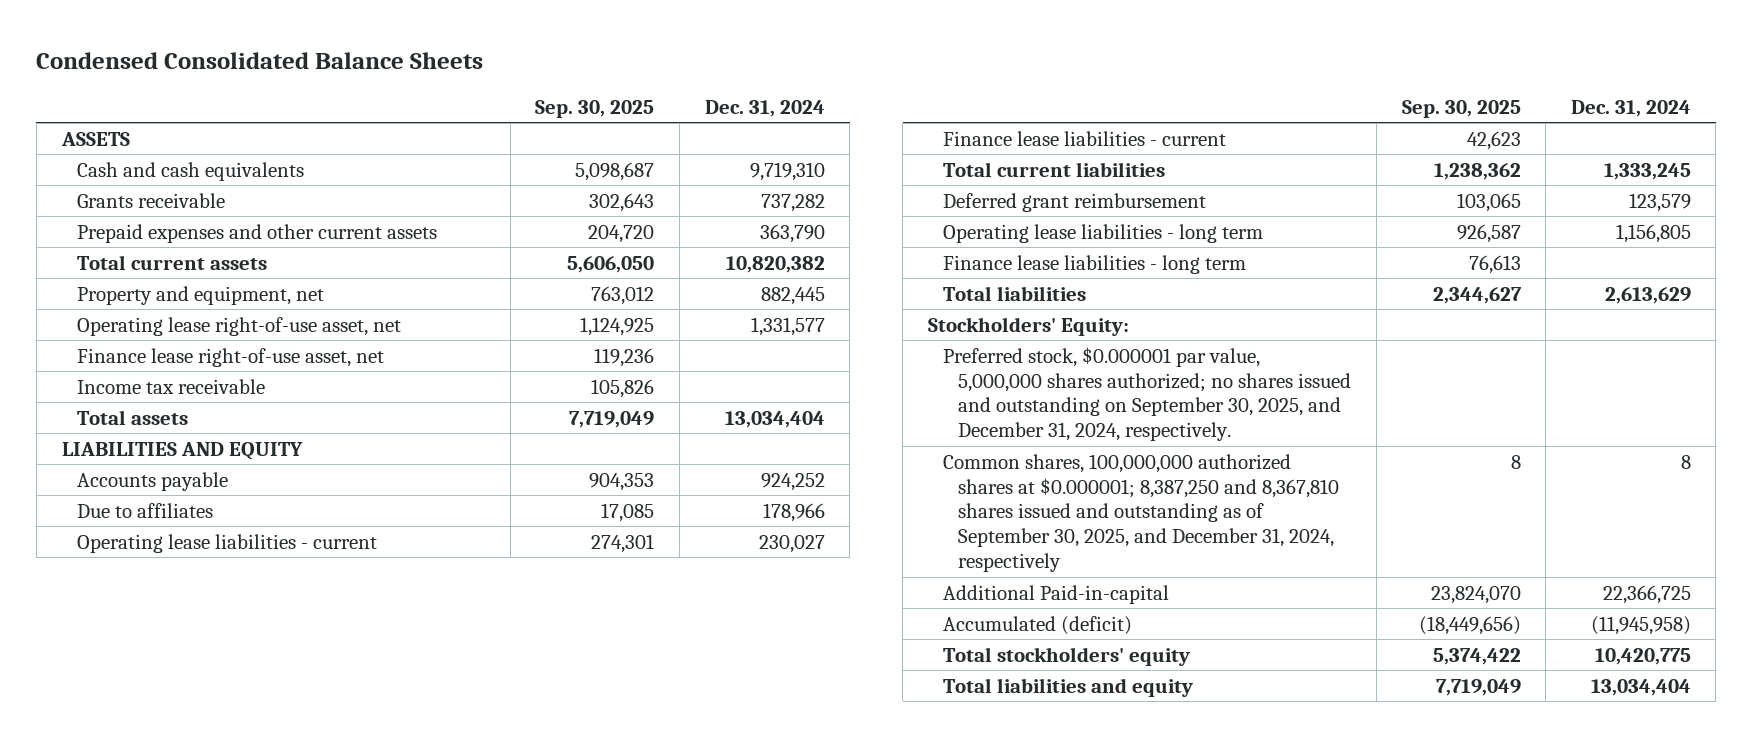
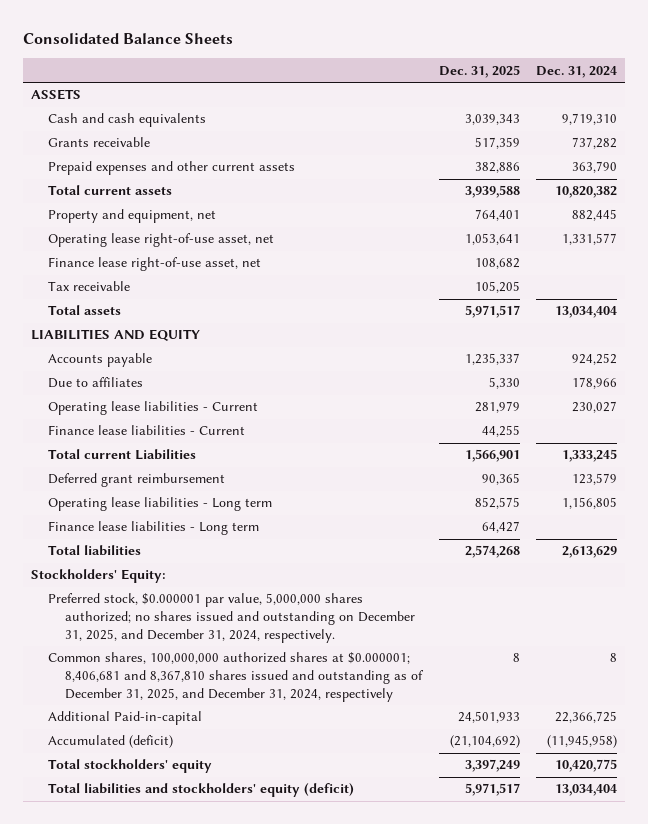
- Condensed Consolidated Balance Sheets
+ Consolidated Balance Sheets
- | Sep. 30, 2025 | Dec. 31, 2024
+ | Dec. 31, 2025 | Dec. 31, 2024
- Income tax receivable | 105,826 |
+ Tax receivable | 105,205 |
- Operating lease liabilities - current | 274,301 | 230,027
- Finance lease liabilities - current | 42,623 |
- Total current liabilities | 1,238,362 | 1,333,245
+ Operating lease liabilities - Current | 281,979 | 230,027
+ Finance lease liabilities - Current | 44,255 |
+ Total current Liabilities | 1,566,901 | 1,333,245
- Operating lease liabilities - long term | 926,587 | 1,156,805
- Finance lease liabilities - long term | 76,613 |
+ Operating lease liabilities - Long term | 852,575 | 1,156,805
+ Finance lease liabilities - Long term | 64,427 |
- Preferred stock, $0.000001 par value, 5,000,000 shares authorized; no shares issued and outstanding on September 30, 2025, and December 31, 2024, respectively.
- Common shares, 100,000,000 authorized shares at $0.000001; 8,387,250 and 8,367,810 shares issued and outstanding as of September 30, 2025, and December 31, 2024, respectively | 8 | 8
+ Preferred stock, $0.000001 par value, 5,000,000 shares authorized; no shares issued and outstanding on December 31, 2025, and December 31, 2024, respectively.
+ Common shares, 100,000,000 authorized shares at $0.000001; 8,406,681 and 8,367,810 shares issued and outstanding as of December 31, 2025, and December 31, 2024, respectively | 8 | 8
- Total liabilities and equity | 7,719,049 | 13,034,404
+ Total liabilities and stockholders' equity (deficit) | 5,971,517 | 13,034,404

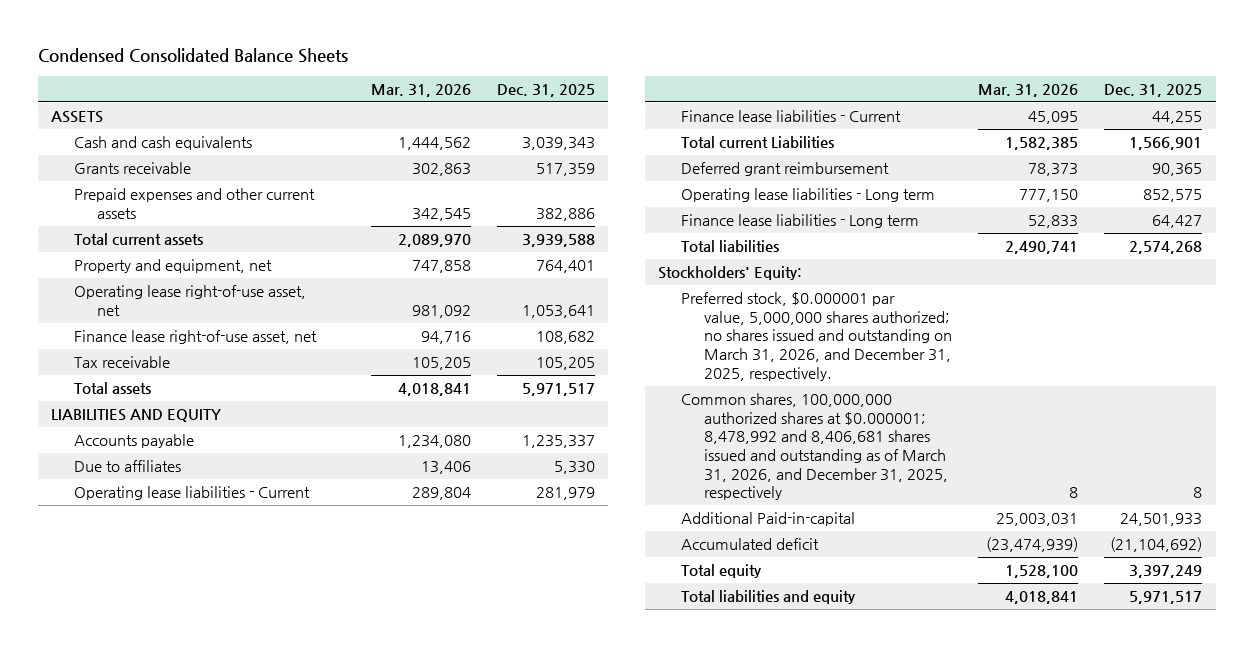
- Consolidated Balance Sheets
+ Condensed Consolidated Balance Sheets
- | Dec. 31, 2025 | Dec. 31, 2024
+ | Mar. 31, 2026 | Dec. 31, 2025
- Preferred stock, $0.000001 par value, 5,000,000 shares authorized; no shares issued and outstanding on December 31, 2025, and December 31, 2024, respectively.
- Common shares, 100,000,000 authorized shares at $0.000001; 8,406,681 and 8,367,810 shares issued and outstanding as of December 31, 2025, and December 31, 2024, respectively | 8 | 8
+ Preferred stock, $0.000001 par value, 5,000,000 shares authorized; no shares issued and outstanding on March 31, 2026, and December 31, 2025, respectively.
+ Common shares, 100,000,000 authorized shares at $0.000001; 8,478,992 and 8,406,681 shares issued and outstanding as of March 31, 2026, and December 31, 2025, respectively | 8 | 8
- Accumulated (deficit) | (21,104,692) | (11,945,958)
- Total stockholders' equity | 3,397,249 | 10,420,775
- Total liabilities and stockholders' equity (deficit) | 5,971,517 | 13,034,404
+ Accumulated deficit | (23,474,939) | (21,104,692)
+ Total equity | 1,528,100 | 3,397,249
+ Total liabilities and equity | 4,018,841 | 5,971,517

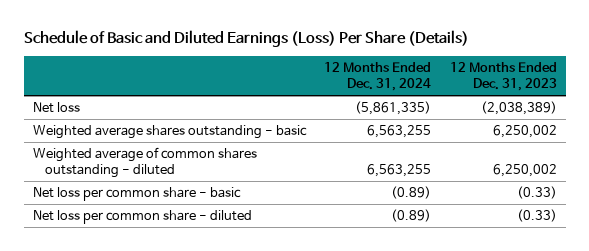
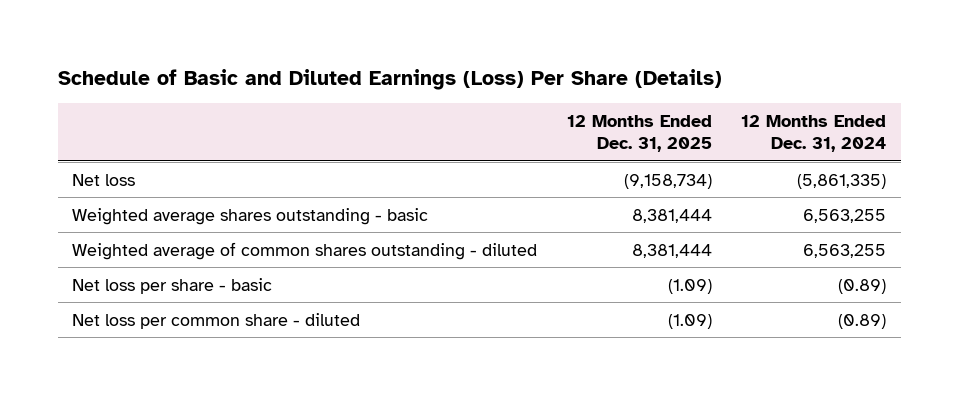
- | 12 Months Ended Dec. 31, 2024 | 12 Months Ended Dec. 31, 2023
+ | 12 Months Ended Dec. 31, 2025 | 12 Months Ended Dec. 31, 2024
- Net loss per common share - basic | (0.89) | (0.33)
+ Net loss per share - basic | (1.09) | (0.89)

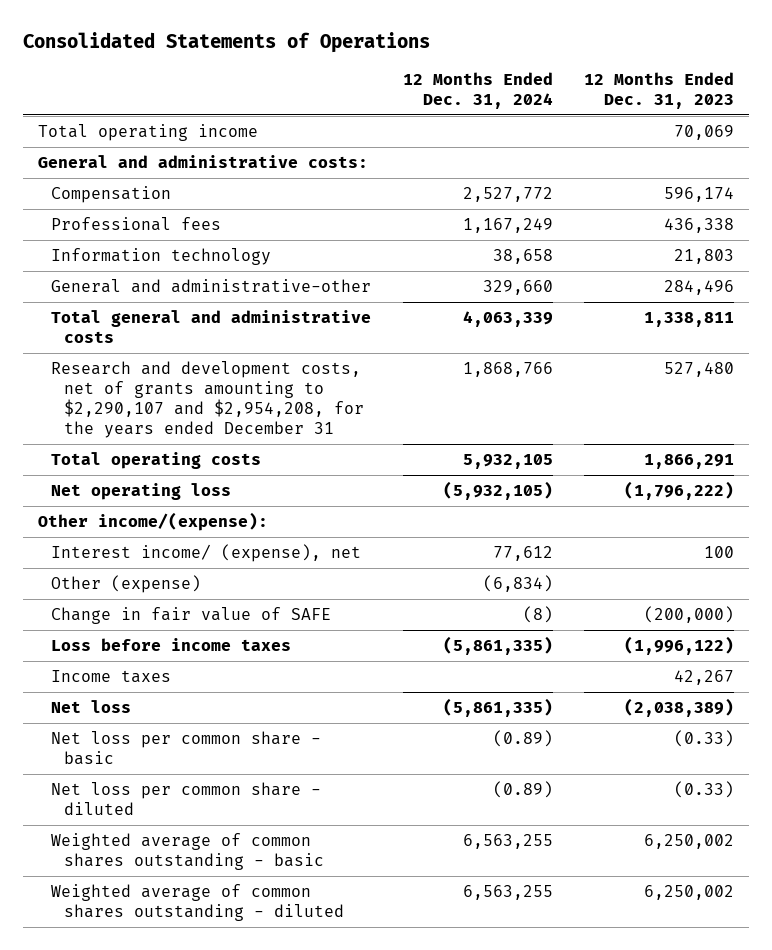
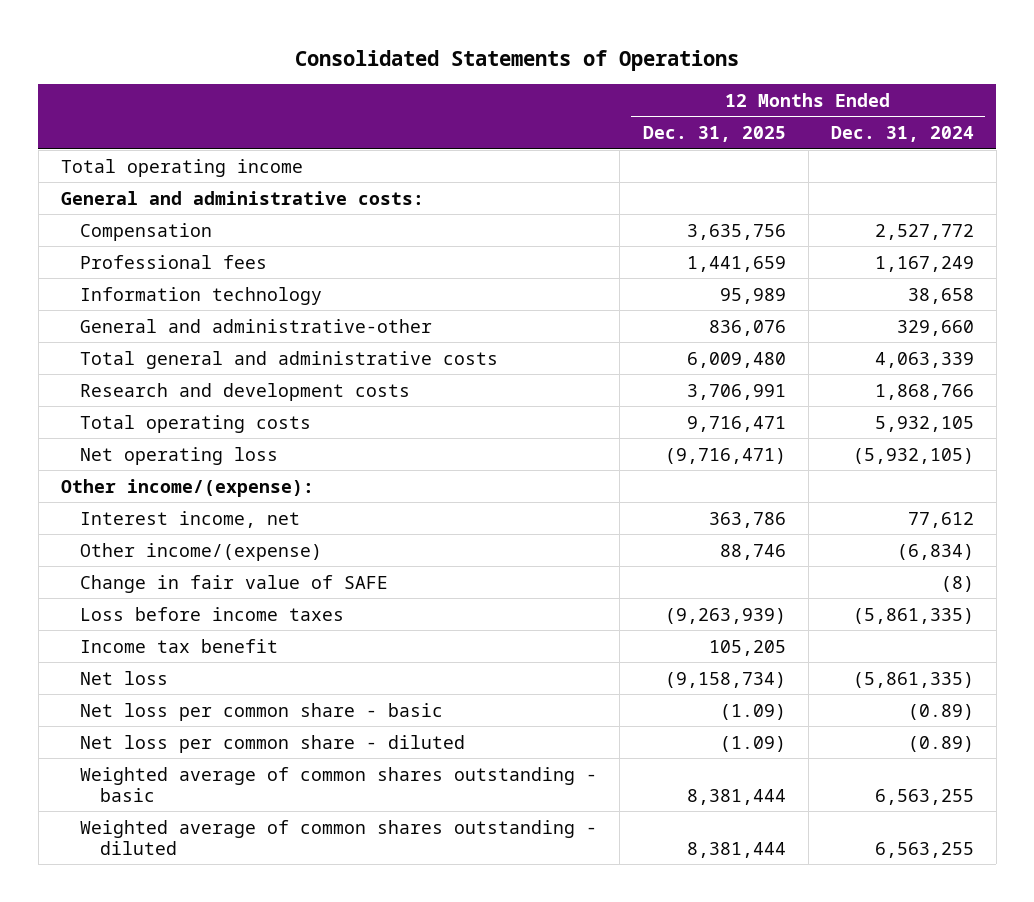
- | 12 Months Ended Dec. 31, 2024 | 12 Months Ended Dec. 31, 2023
+ | 12 Months Ended Dec. 31, 2025 | 12 Months Ended Dec. 31, 2024
- Research and development costs, net of grants amounting to $2,290,107 and $2,954,208, for the years ended December 31 | 1,868,766 | 527,480
+ Research and development costs | 3,706,991 | 1,868,766
- Interest income/ (expense), net | 77,612 | 100
- Other (expense) | (6,834) |
+ Interest income, net | 363,786 | 77,612
+ Other income/(expense) | 88,746 | (6,834)
- Income taxes | | 42,267
+ Income tax benefit | 105,205 |

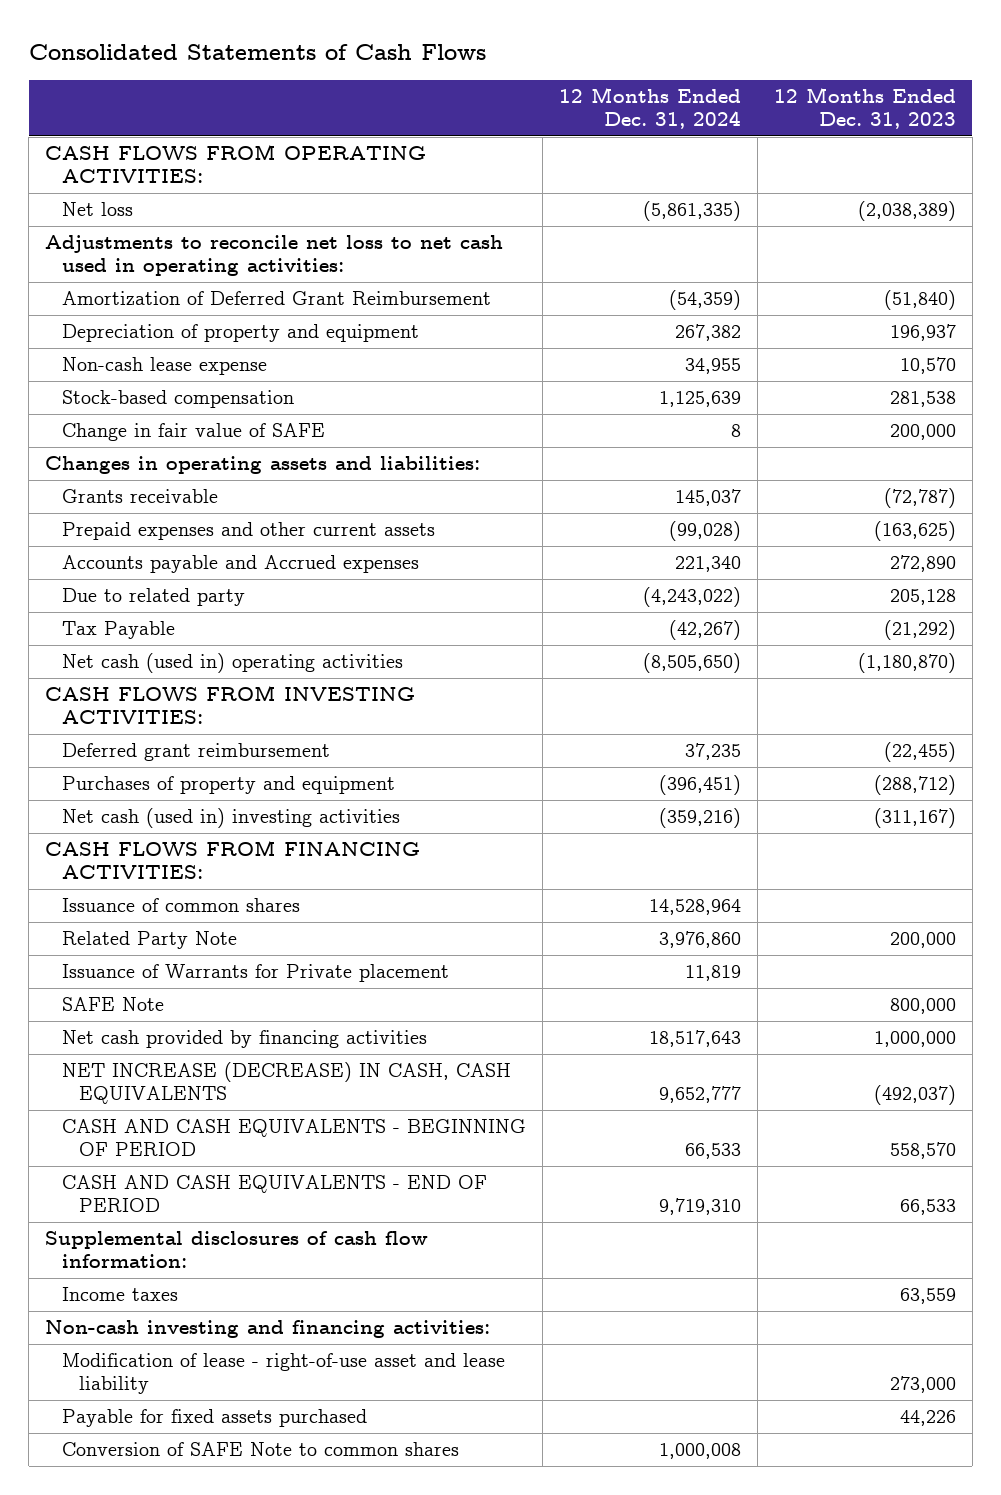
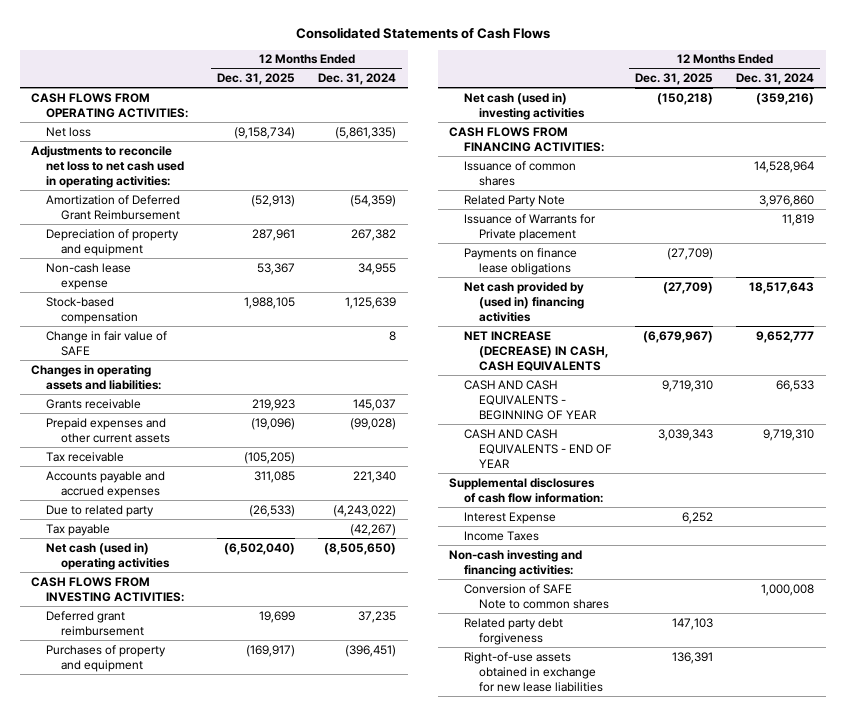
- | 12 Months Ended Dec. 31, 2024 | 12 Months Ended Dec. 31, 2023
+ | 12 Months Ended Dec. 31, 2025 | 12 Months Ended Dec. 31, 2024
- Accounts payable and Accrued expenses | 221,340 | 272,890
+ Tax receivable | (105,205) |
+ Accounts payable and accrued expenses | 311,085 | 221,340
- Tax Payable | (42,267) | (21,292)
+ Tax payable | | (42,267)
- SAFE Note | | 800,000
- Net cash provided by financing activities | 18,517,643 | 1,000,000
+ Payments on finance lease obligations | (27,709) |
+ Net cash provided by (used in) financing activities | (27,709) | 18,517,643
- CASH AND CASH EQUIVALENTS - BEGINNING OF PERIOD | 66,533 | 558,570
- CASH AND CASH EQUIVALENTS - END OF PERIOD | 9,719,310 | 66,533
+ CASH AND CASH EQUIVALENTS - BEGINNING OF YEAR | 9,719,310 | 66,533
+ CASH AND CASH EQUIVALENTS - END OF YEAR | 3,039,343 | 9,719,310
- Income taxes | | 63,559
+ Interest Expense | 6,252 |
+ Income Taxes
- Modification of lease - right-of-use asset and lease liability | | 273,000
- Payable for fixed assets purchased | | 44,226
+ Related party debt forgiveness | 147,103 |
+ Right-of-use assets obtained in exchange for new lease liabilities | 136,391 |

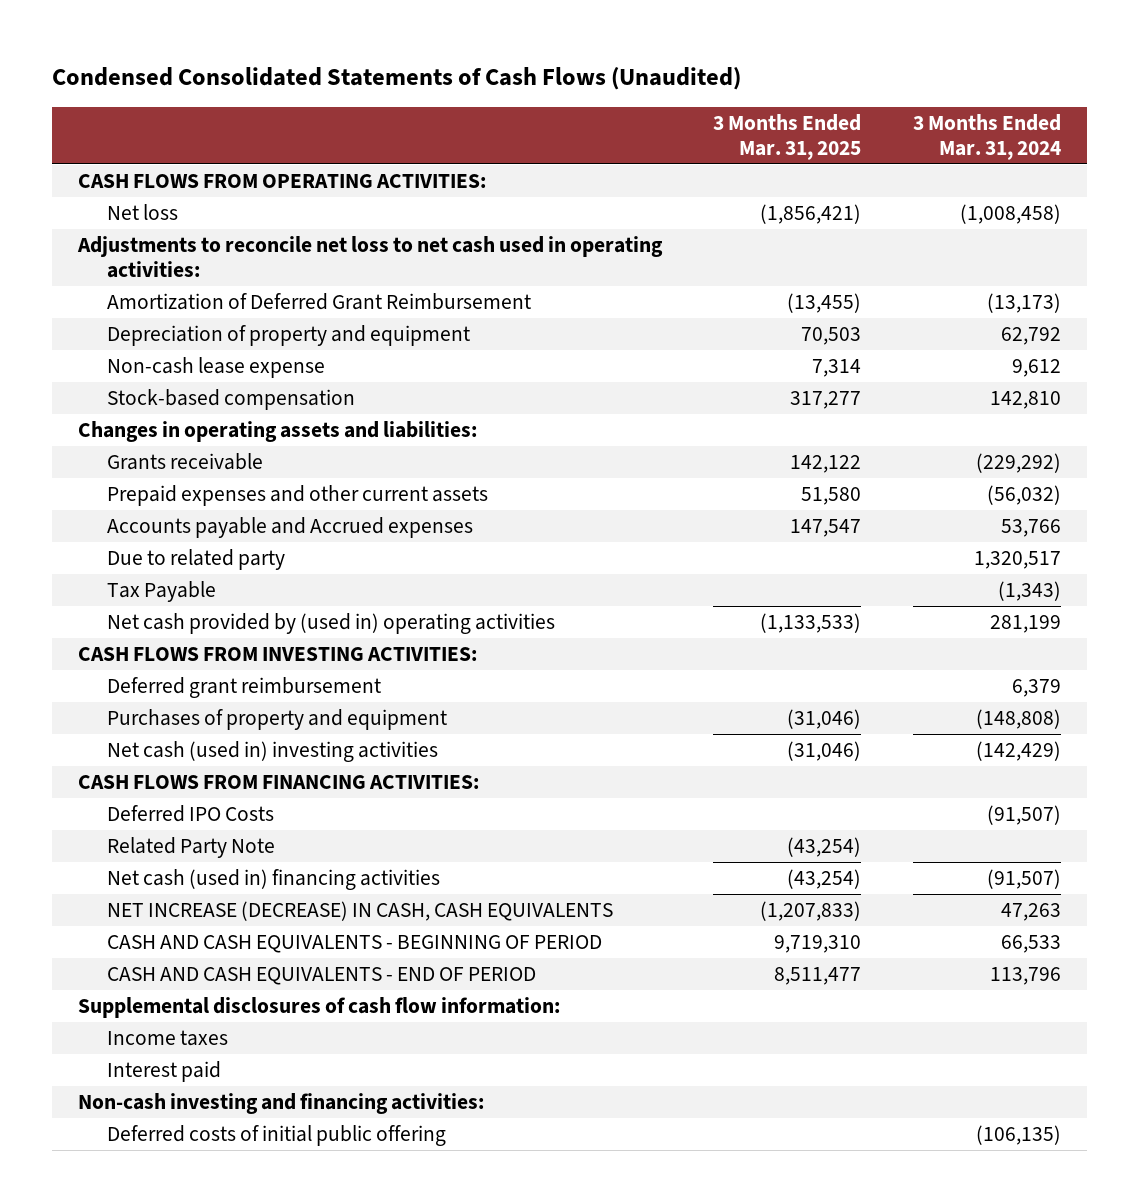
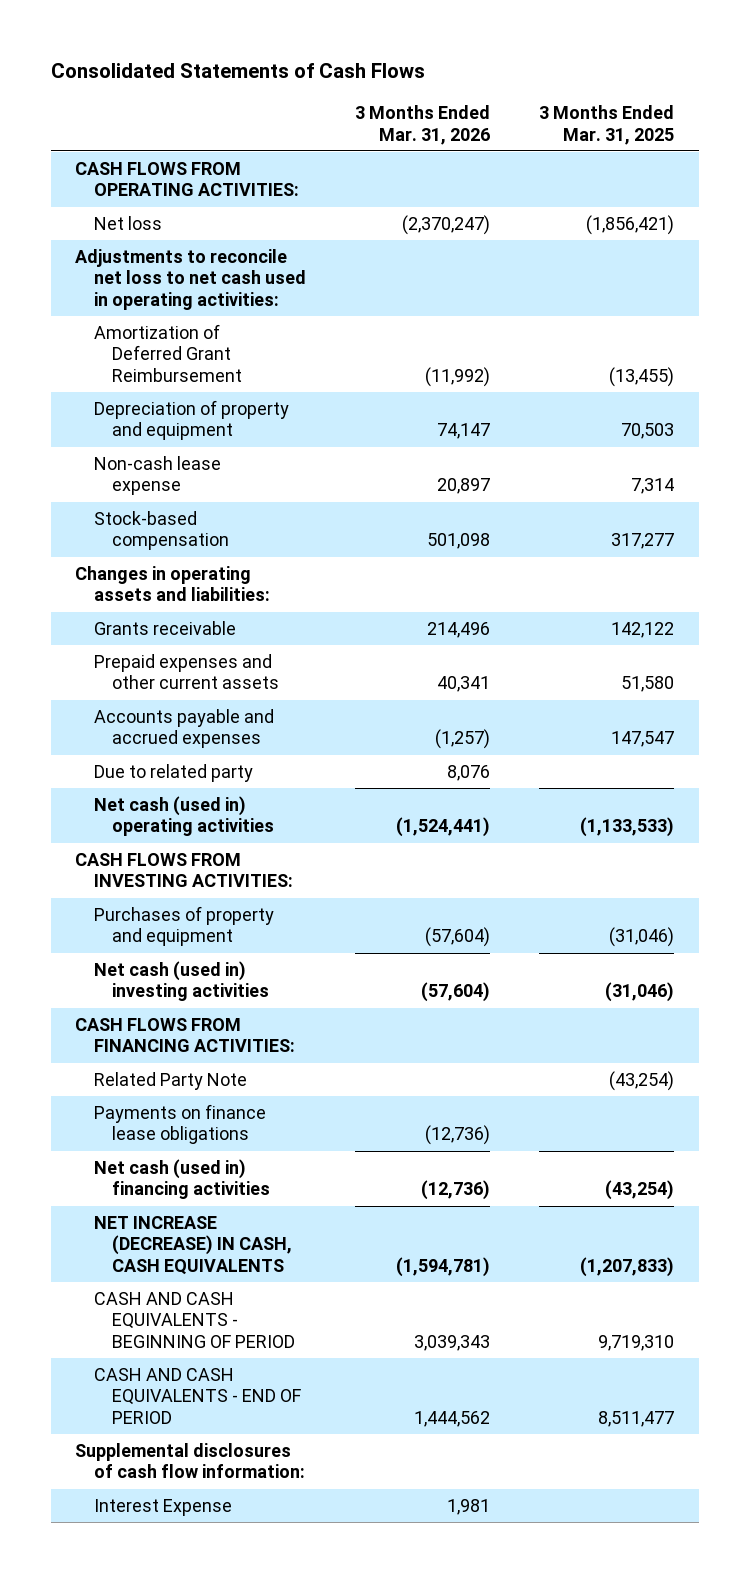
- Condensed Consolidated Statements of Cash Flows (Unaudited)
+ Consolidated Statements of Cash Flows
- | 3 Months Ended Mar. 31, 2025 | 3 Months Ended Mar. 31, 2024
+ | 3 Months Ended Mar. 31, 2026 | 3 Months Ended Mar. 31, 2025
- Accounts payable and Accrued expenses | 147,547 | 53,766
+ Accounts payable and accrued expenses | (1,257) | 147,547
- Tax Payable | | (1,343)
- Net cash provided by (used in) operating activities | (1,133,533) | 281,199
+ Net cash (used in) operating activities | (1,524,441) | (1,133,533)
- Deferred grant reimbursement | | 6,379
- Deferred IPO Costs | | (91,507)
+ Payments on finance lease obligations | (12,736) |
- Income taxes
- Interest paid
- Non-cash investing and financing activities:
- Deferred costs of initial public offering | | (106,135)
+ Interest Expense | 1,981 |

